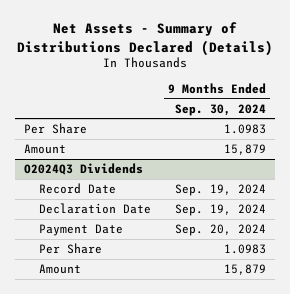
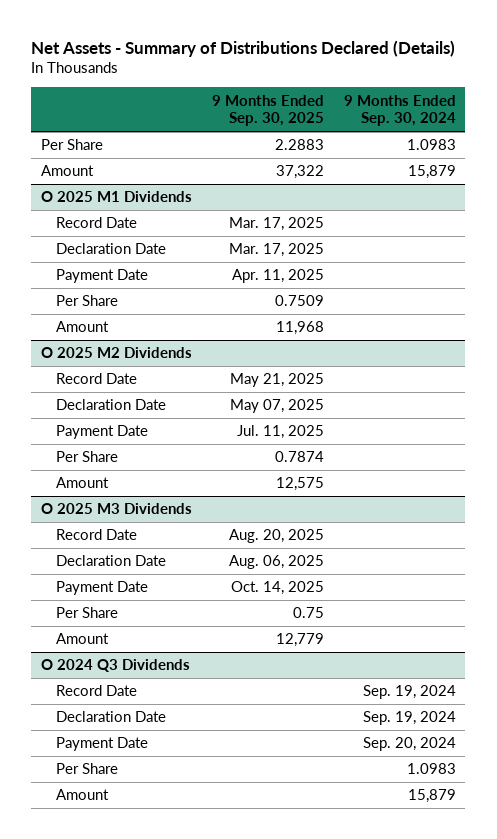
- | 9 Months Ended Sep. 30, 2024
+ | 9 Months Ended Sep. 30, 2025 | 9 Months Ended Sep. 30, 2024
- O2024Q3 Dividends
+ O 2025 M1 Dividends
+ Record Date | Mar. 17, 2025 |
+ Declaration Date | Mar. 17, 2025 |
+ Payment Date | Apr. 11, 2025 |
+ Per Share | 0.7509 |
+ Amount | 11,968 |
+ O 2025 M2 Dividends
+ Record Date | May 21, 2025 |
+ Declaration Date | May 07, 2025 |
+ Payment Date | Jul. 11, 2025 |
+ Per Share | 0.7874 |
+ Amount | 12,575 |
+ O 2025 M3 Dividends
+ Record Date | Aug. 20, 2025 |
+ Declaration Date | Aug. 06, 2025 |
+ Payment Date | Oct. 14, 2025 |
+ Per Share | 0.75 |
+ Amount | 12,779 |
+ O 2024 Q3 Dividends

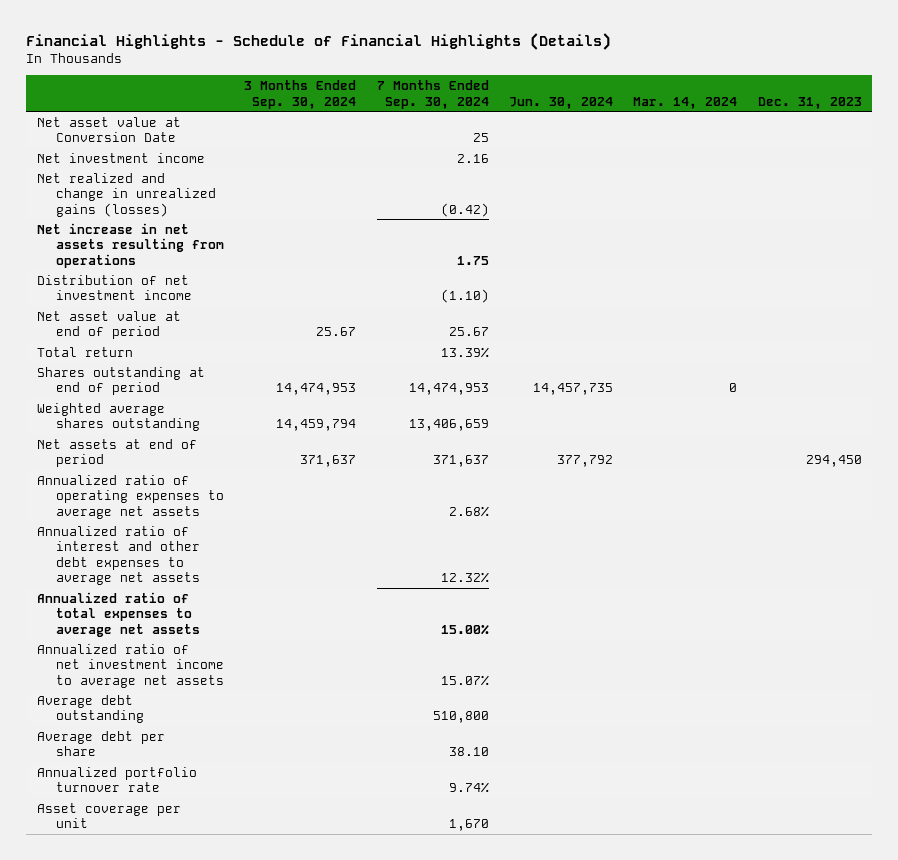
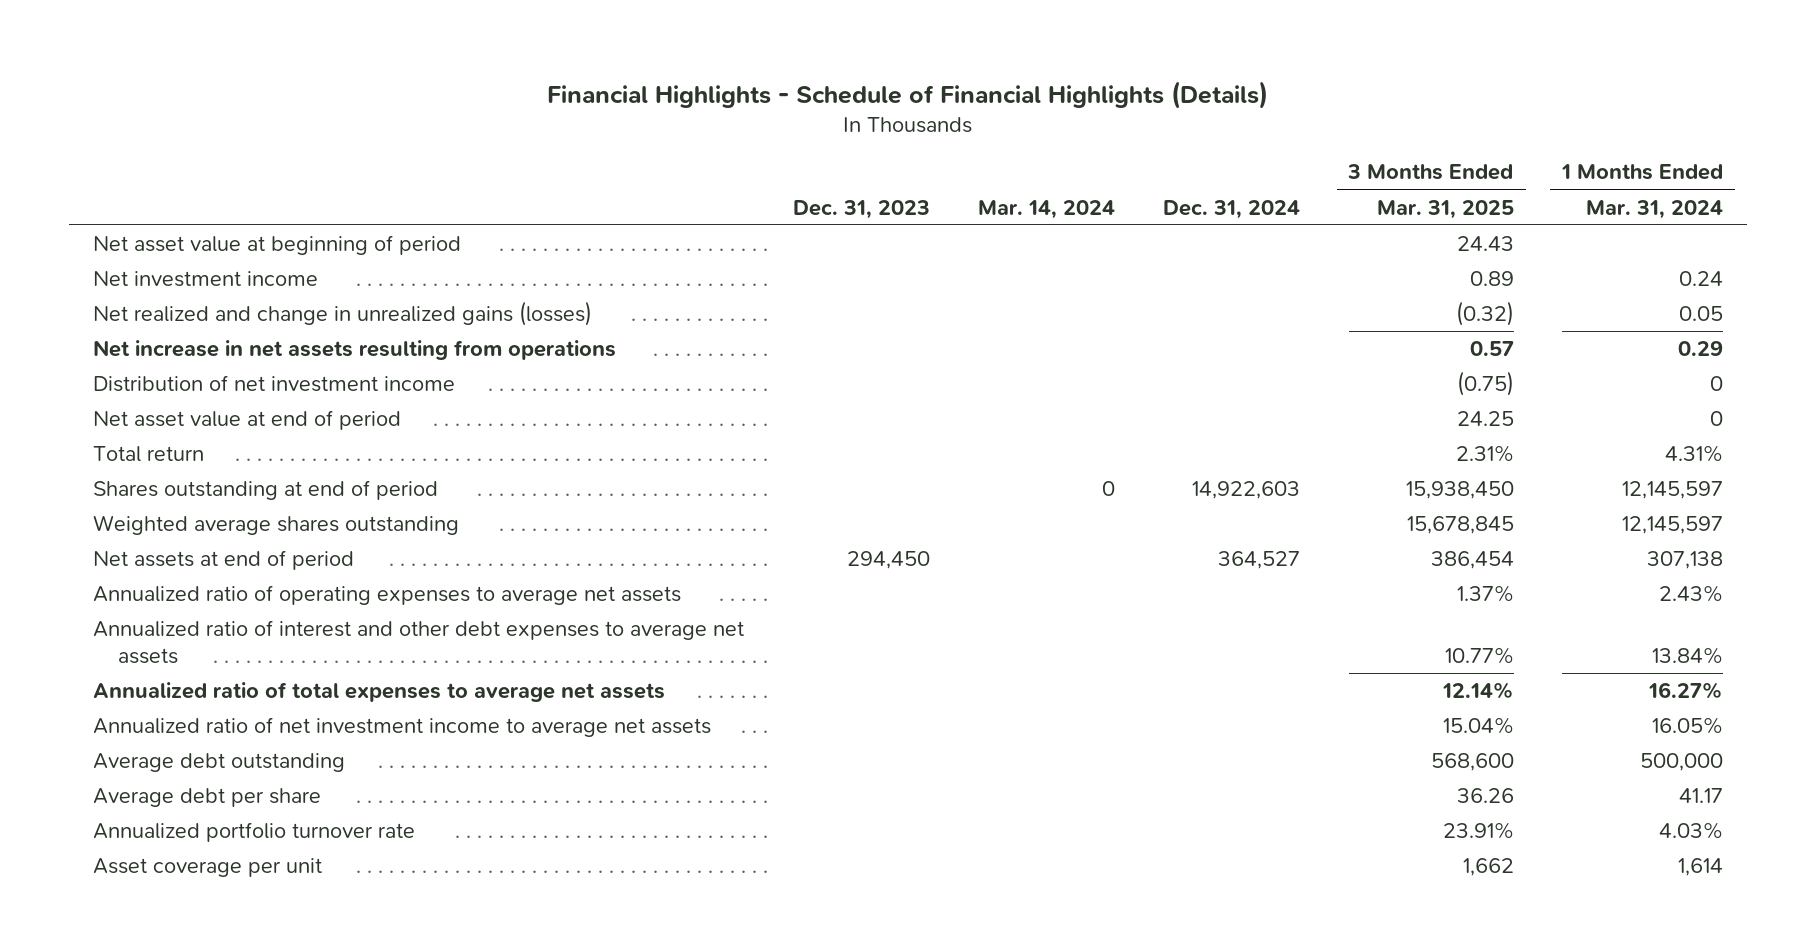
- | 3 Months Ended Sep. 30, 2024 | 7 Months Ended Sep. 30, 2024 | Jun. 30, 2024 | Mar. 14, 2024 | Dec. 31, 2023
+ | Dec. 31, 2023 | Mar. 14, 2024 | Dec. 31, 2024 | 3 Months Ended Mar. 31, 2025 | 1 Months Ended Mar. 31, 2024
- Net asset value at Conversion Date | | 25 | | |
+ Net asset value at beginning of period | | | | 24.43 |

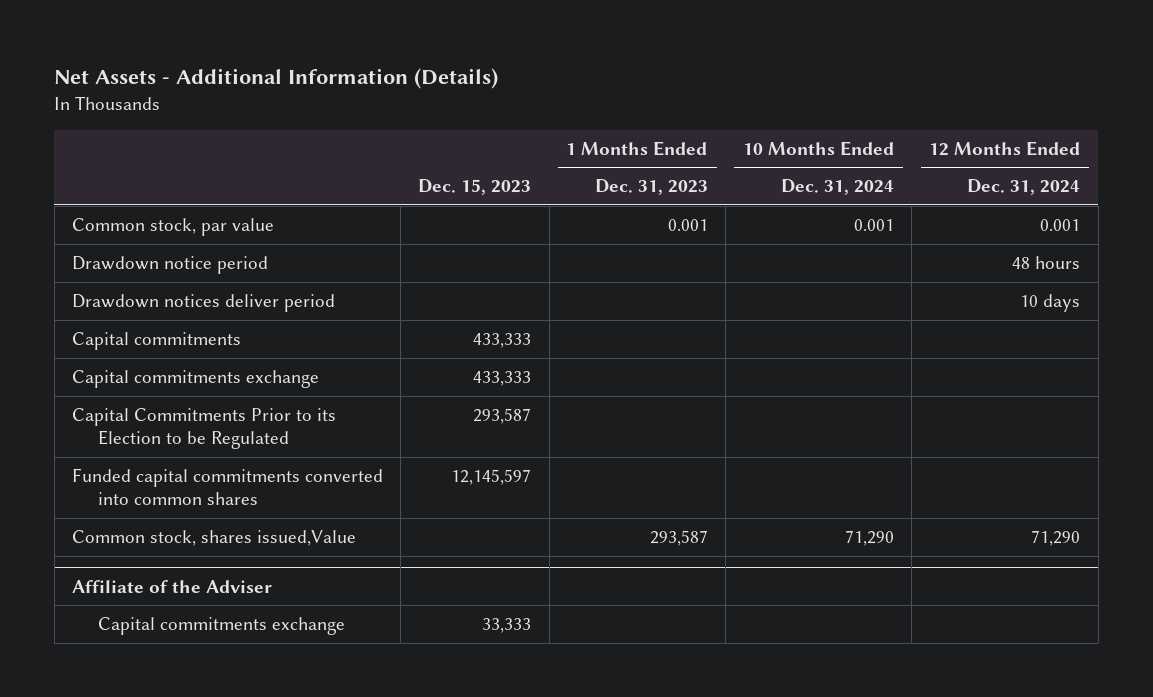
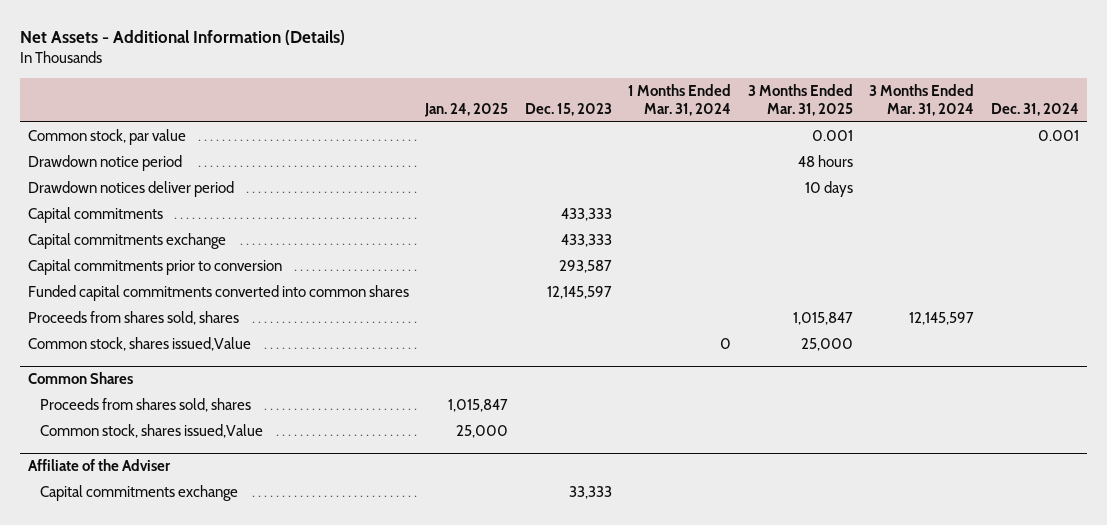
- | Dec. 15, 2023 | 1 Months Ended Dec. 31, 2023 | 10 Months Ended Dec. 31, 2024 | 12 Months Ended Dec. 31, 2024
+ | Jan. 24, 2025 | Dec. 15, 2023 | 1 Months Ended Mar. 31, 2024 | 3 Months Ended Mar. 31, 2025 | 3 Months Ended Mar. 31, 2024 | Dec. 31, 2024
- Capital Commitments Prior to its Election to be Regulated | 293,587 | | |
+ Capital commitments prior to conversion | | 293,587 | | | |
+ Proceeds from shares sold, shares | | | | 1,015,847 | 12,145,597 |
+ Common Shares
+ Proceeds from shares sold, shares | 1,015,847 | | | | |
+ Common stock, shares issued,Value | 25,000 | | | | |

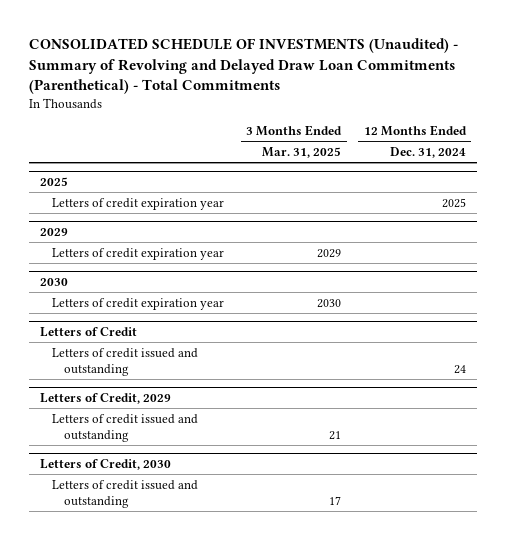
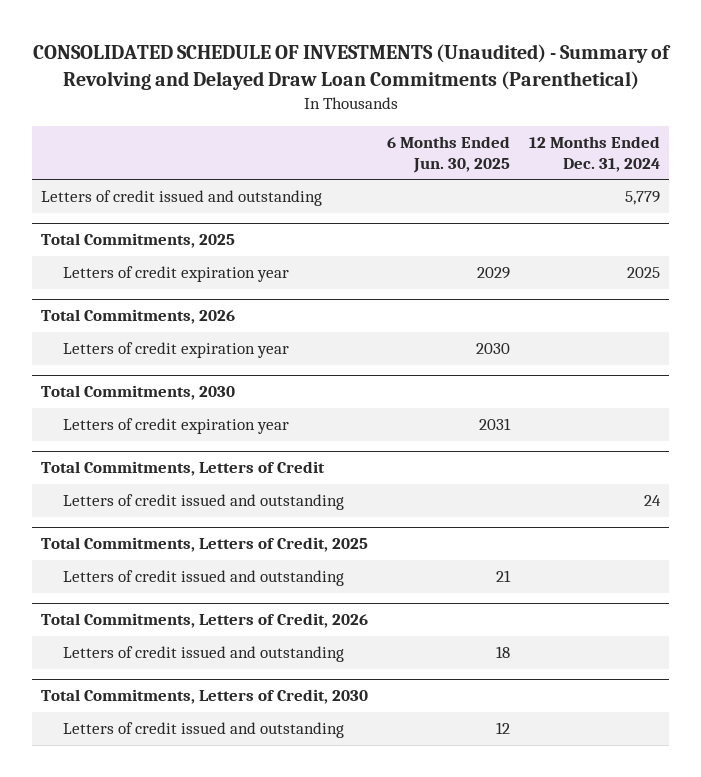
- CONSOLIDATED SCHEDULE OF INVESTMENTS (Unaudited) - Summary of Revolving and Delayed Draw Loan Commitments (Parenthetical) - Total Commitments
+ CONSOLIDATED SCHEDULE OF INVESTMENTS (Unaudited) - Summary of Revolving and Delayed Draw Loan Commitments (Parenthetical)
- | 3 Months Ended Mar. 31, 2025 | 12 Months Ended Dec. 31, 2024
+ | 6 Months Ended Jun. 30, 2025 | 12 Months Ended Dec. 31, 2024
- 2025
+ Letters of credit issued and outstanding | | 5,779
+ Total Commitments, 2025
- 2029
- Letters of credit expiration year | 2029 |
- 2030
+ Total Commitments, 2026
+ Letters of credit expiration year | 2030 |
+ Total Commitments, 2030
- Letters of Credit
+ Total Commitments, Letters of Credit
- Letters of Credit, 2029
- Letters of credit issued and outstanding | 21 |
- Letters of Credit, 2030
+ Total Commitments, Letters of Credit, 2025
+ Letters of credit issued and outstanding | 21 |
+ Total Commitments, Letters of Credit, 2026
+ Letters of credit issued and outstanding | 18 |
+ Total Commitments, Letters of Credit, 2030

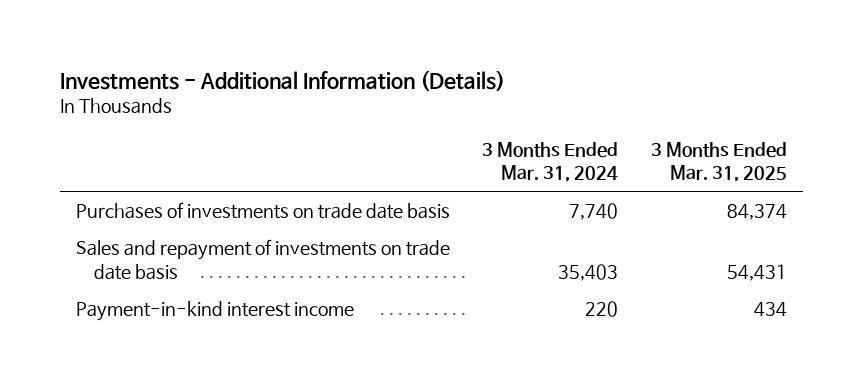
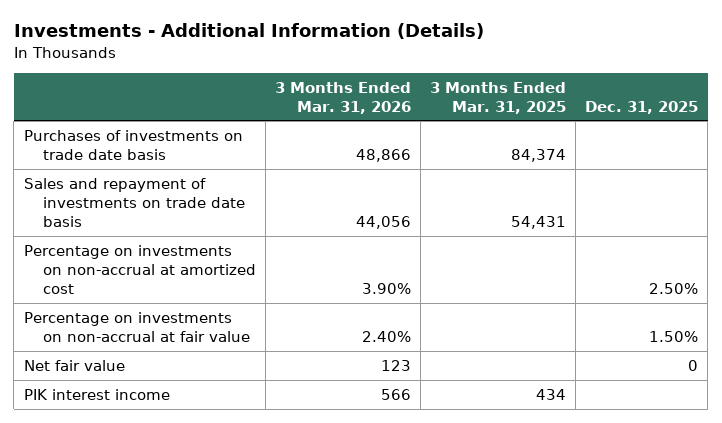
- | 3 Months Ended Mar. 31, 2024 | 3 Months Ended Mar. 31, 2025
+ | 3 Months Ended Mar. 31, 2026 | 3 Months Ended Mar. 31, 2025 | Dec. 31, 2025
- Payment-in-kind interest income | 220 | 434
+ Percentage on investments on non-accrual at amortized cost | 3.90% | | 2.50%
+ Percentage on investments on non-accrual at fair value | 2.40% | | 1.50%
+ Net fair value | 123 | | 0
+ PIK interest income | 566 | 434 |

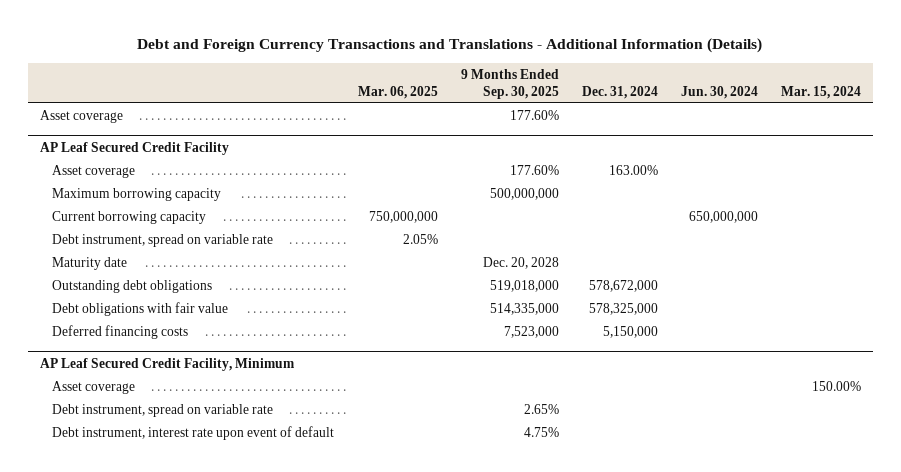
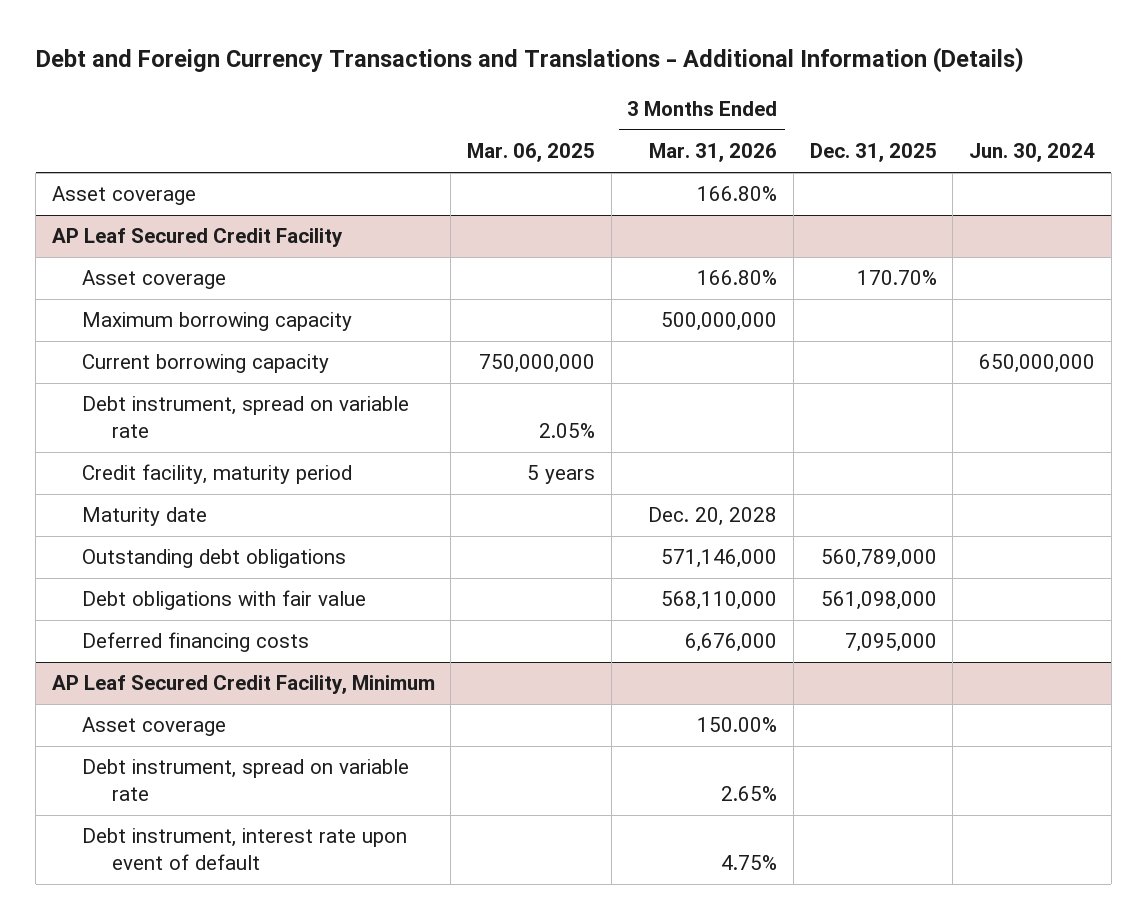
- | Mar. 06, 2025 | 9 Months Ended Sep. 30, 2025 | Dec. 31, 2024 | Jun. 30, 2024 | Mar. 15, 2024
+ | Mar. 06, 2025 | 3 Months Ended Mar. 31, 2026 | Dec. 31, 2025 | Jun. 30, 2024
@ AP Leaf Secured Credit Facility
+ Credit facility, maturity period | 5 years | | |

